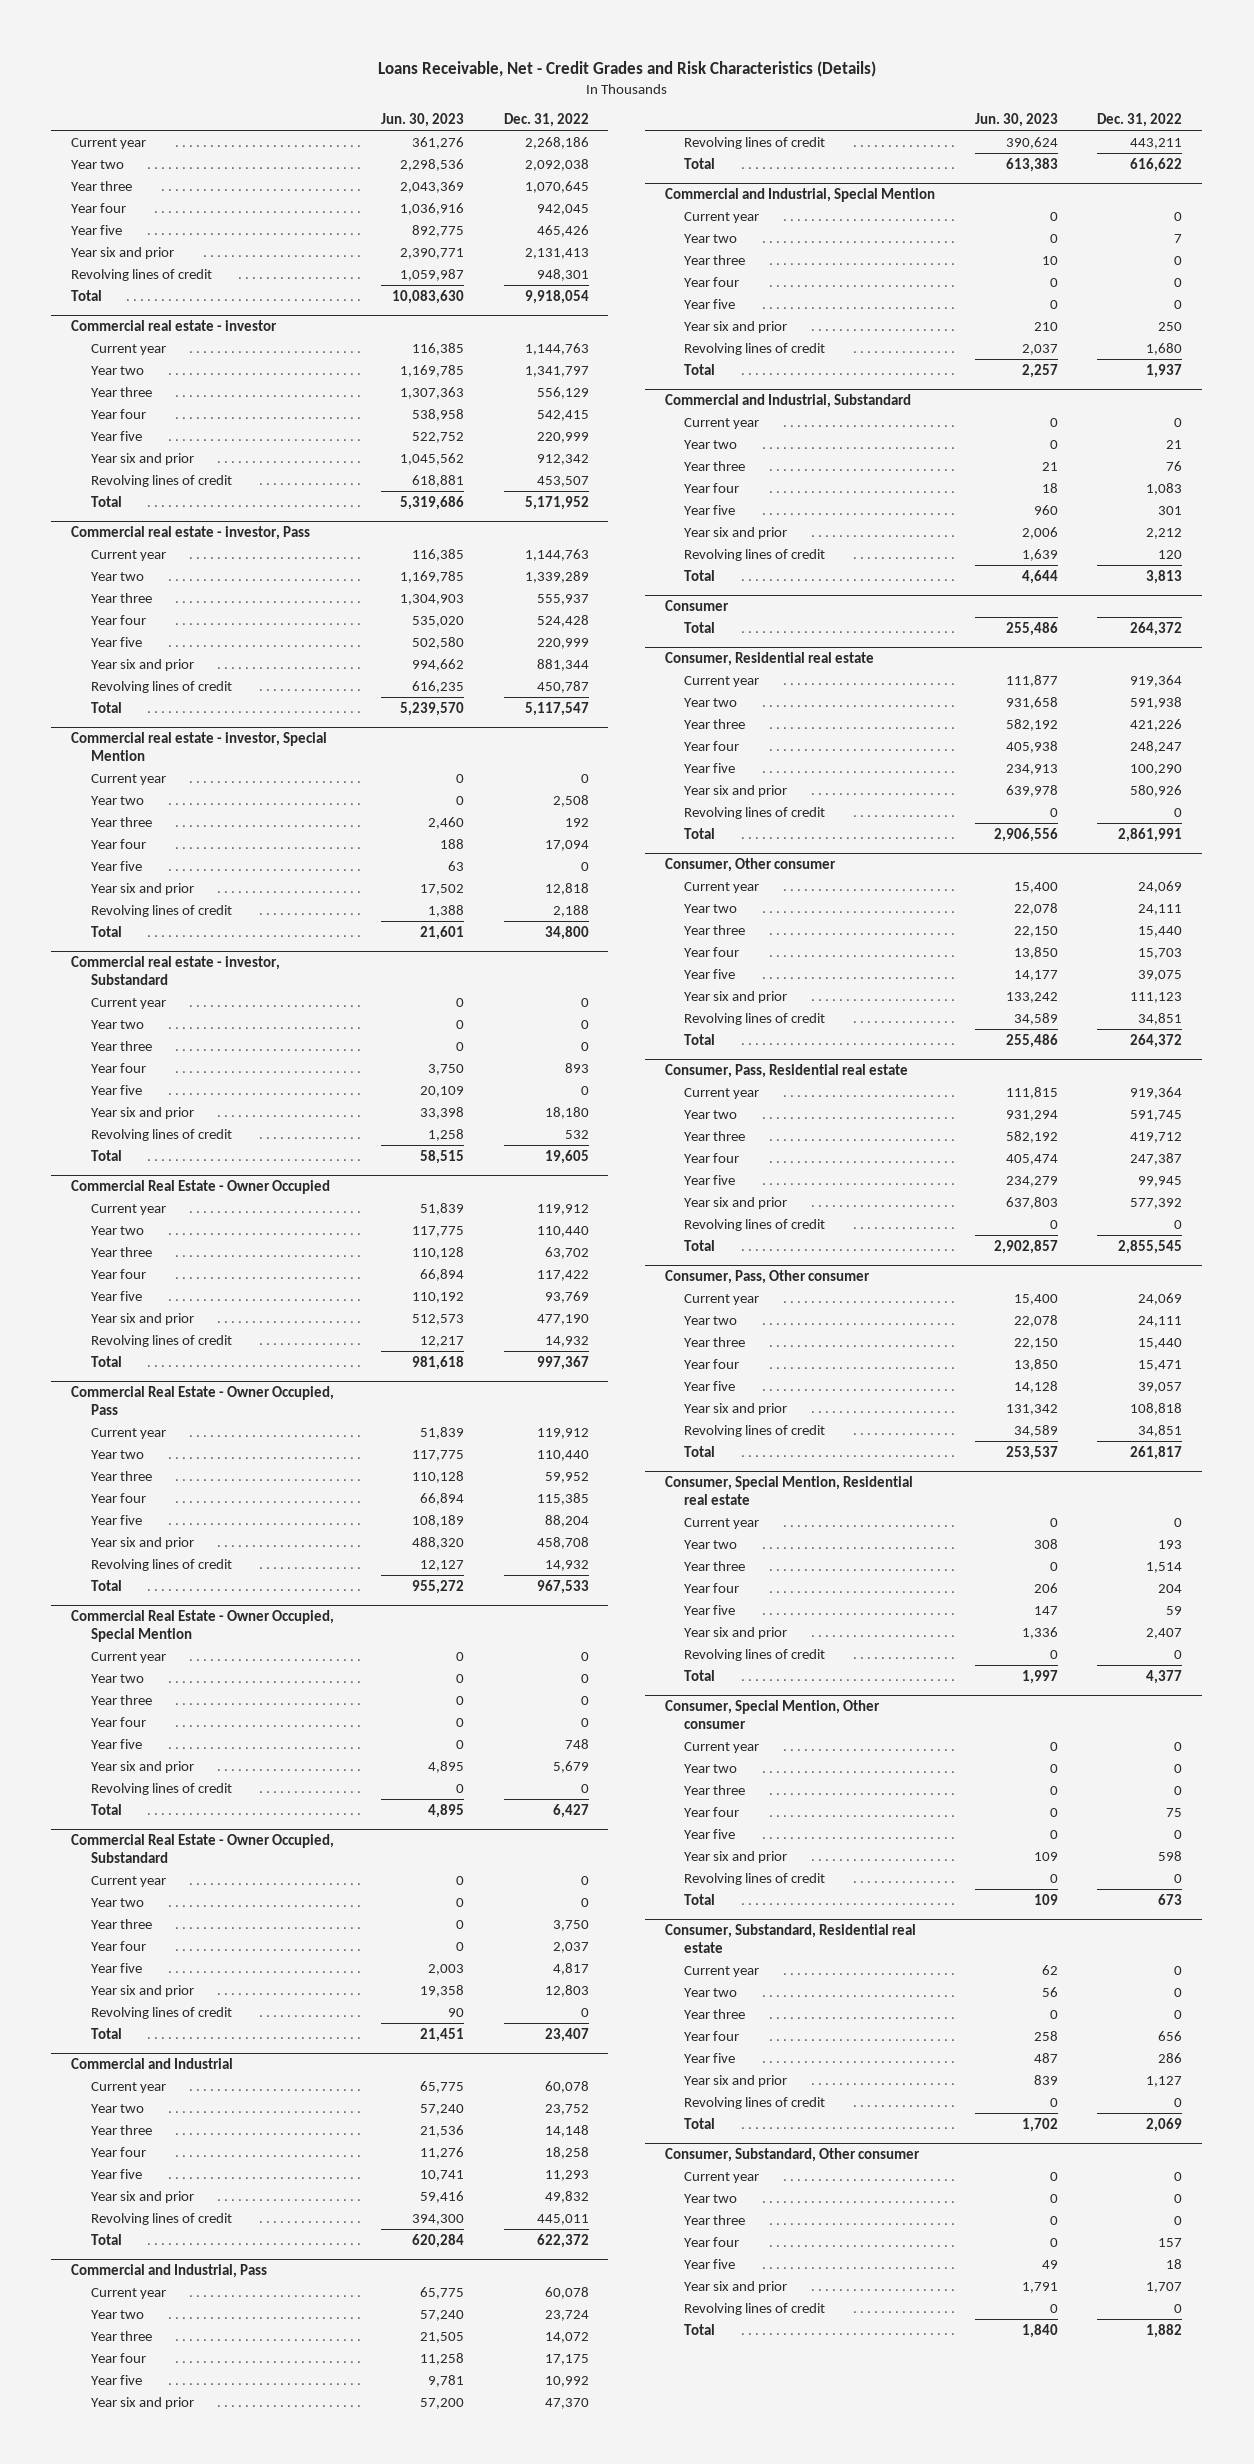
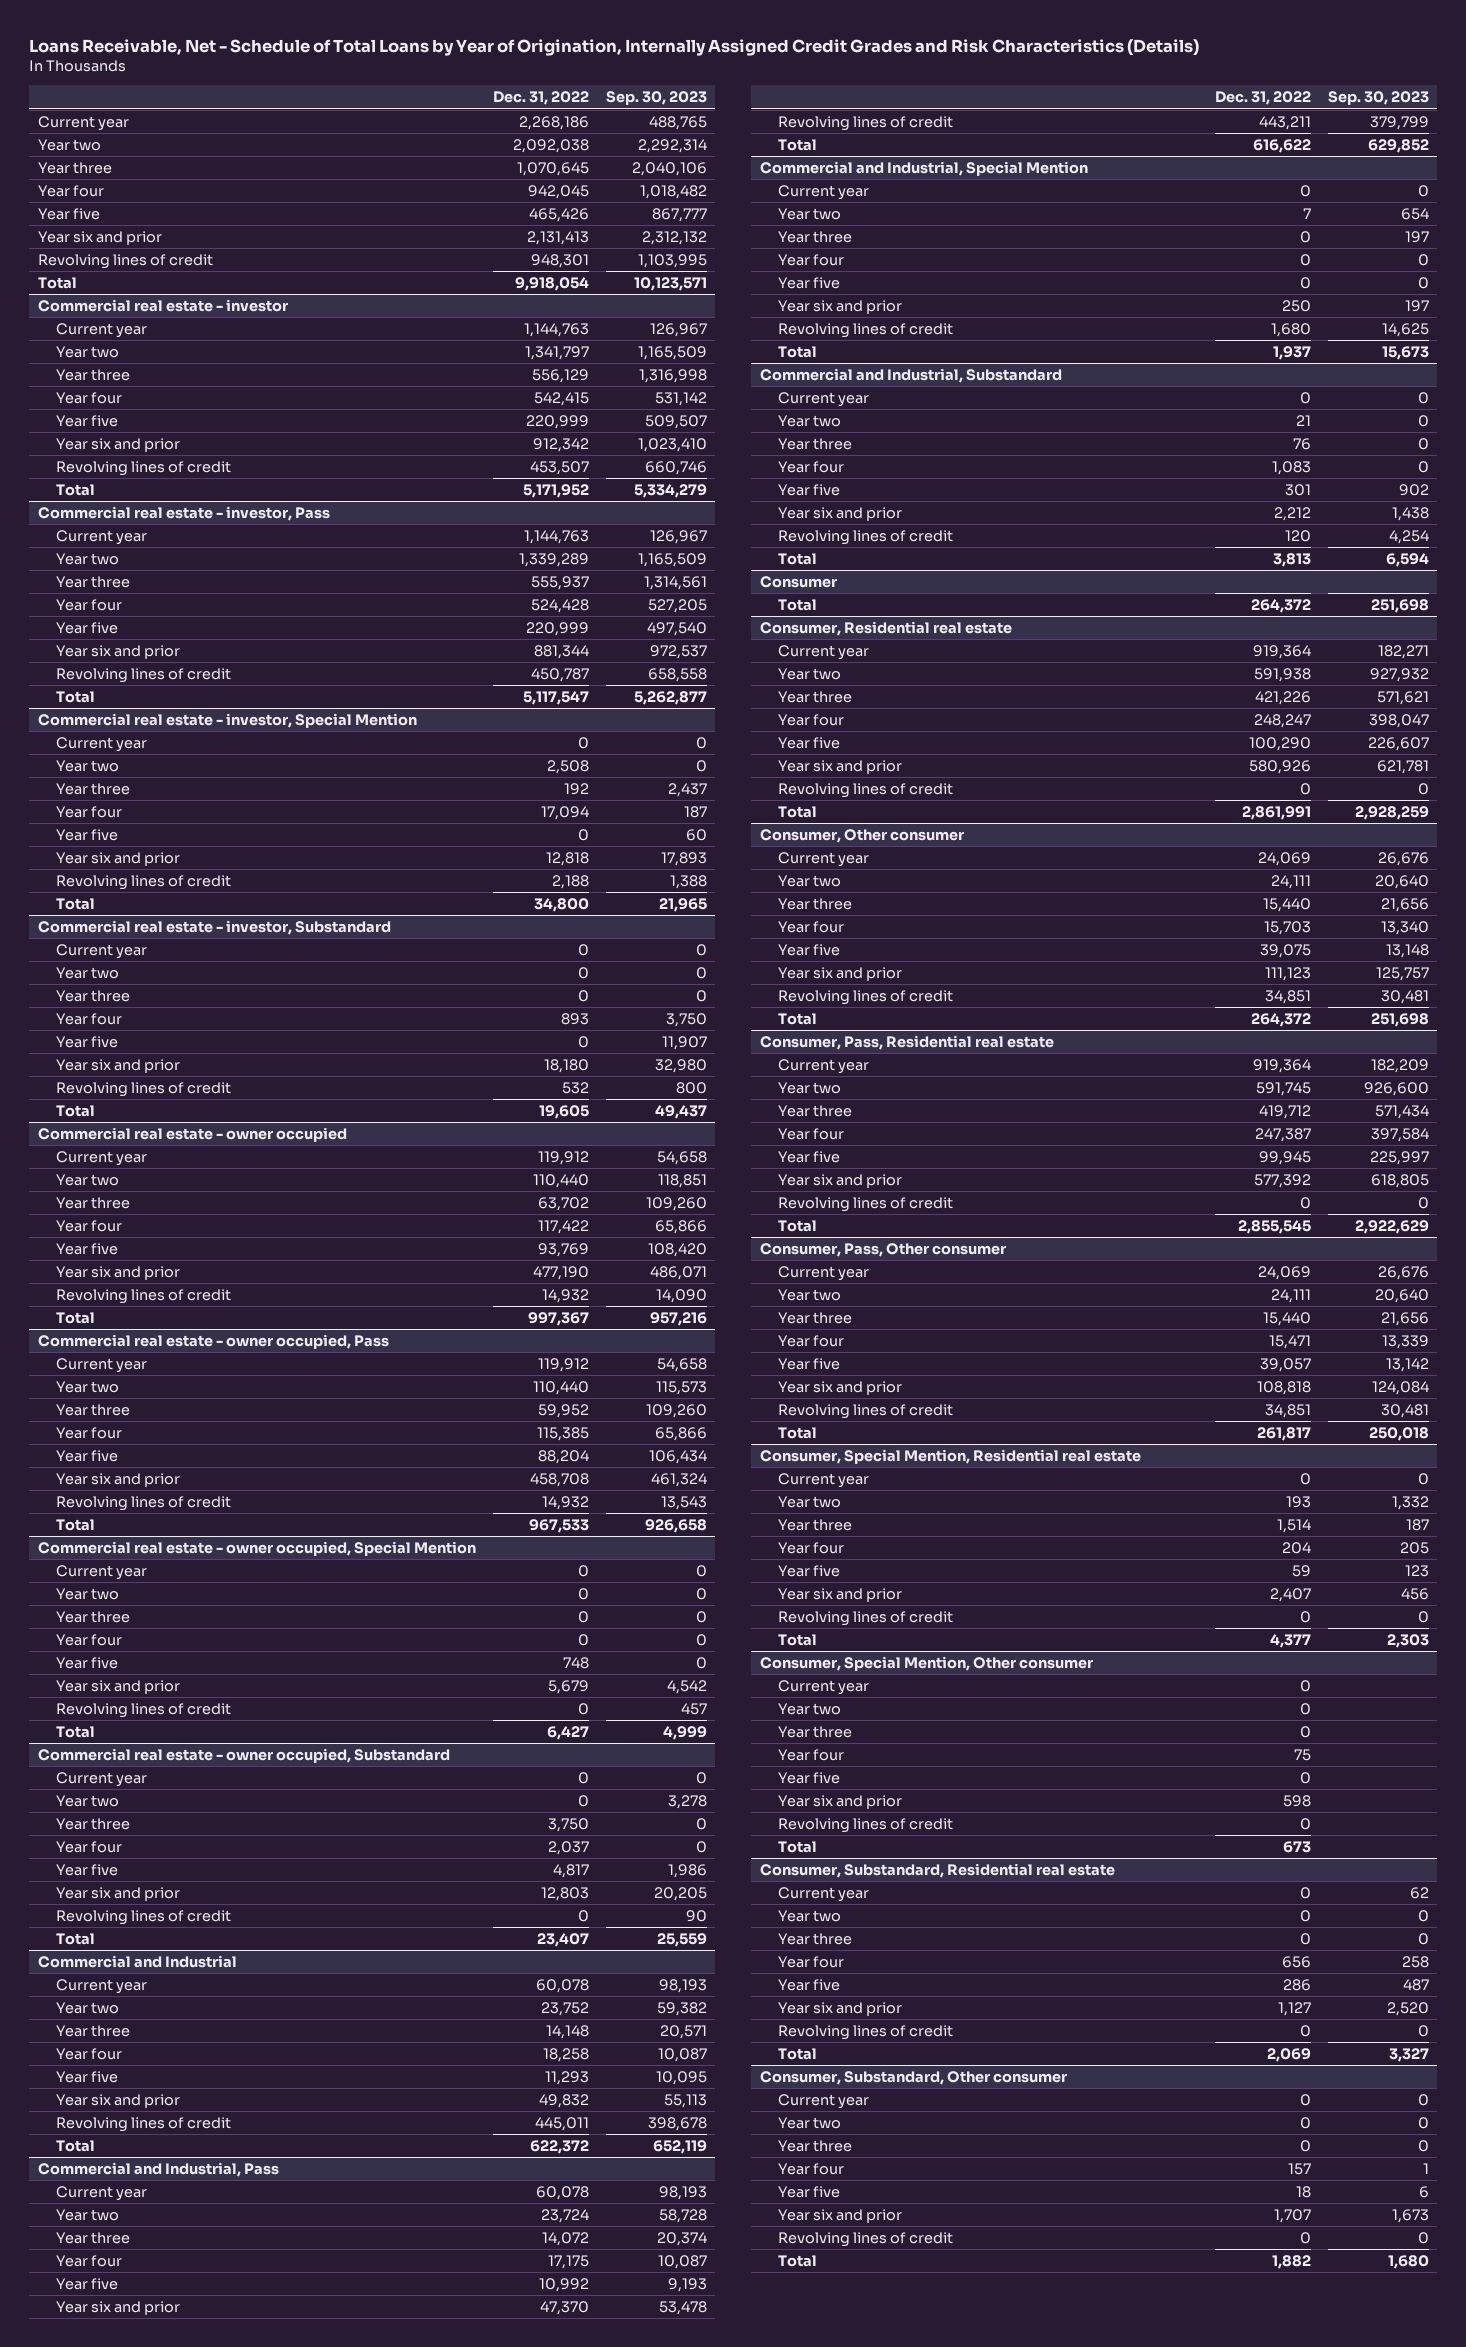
- Loans Receivable, Net - Credit Grades and Risk Characteristics (Details)
+ Loans Receivable, Net - Schedule of Total Loans by Year of Origination, Internally Assigned Credit Grades and Risk Characteristics (Details)
- | Jun. 30, 2023 | Dec. 31, 2022
+ | Dec. 31, 2022 | Sep. 30, 2023
- Commercial Real Estate - Owner Occupied
+ Commercial real estate - owner occupied
- Commercial Real Estate - Owner Occupied, Pass
+ Commercial real estate - owner occupied, Pass
- Commercial Real Estate - Owner Occupied, Special Mention
+ Commercial real estate - owner occupied, Special Mention
- Commercial Real Estate - Owner Occupied, Substandard
+ Commercial real estate - owner occupied, Substandard

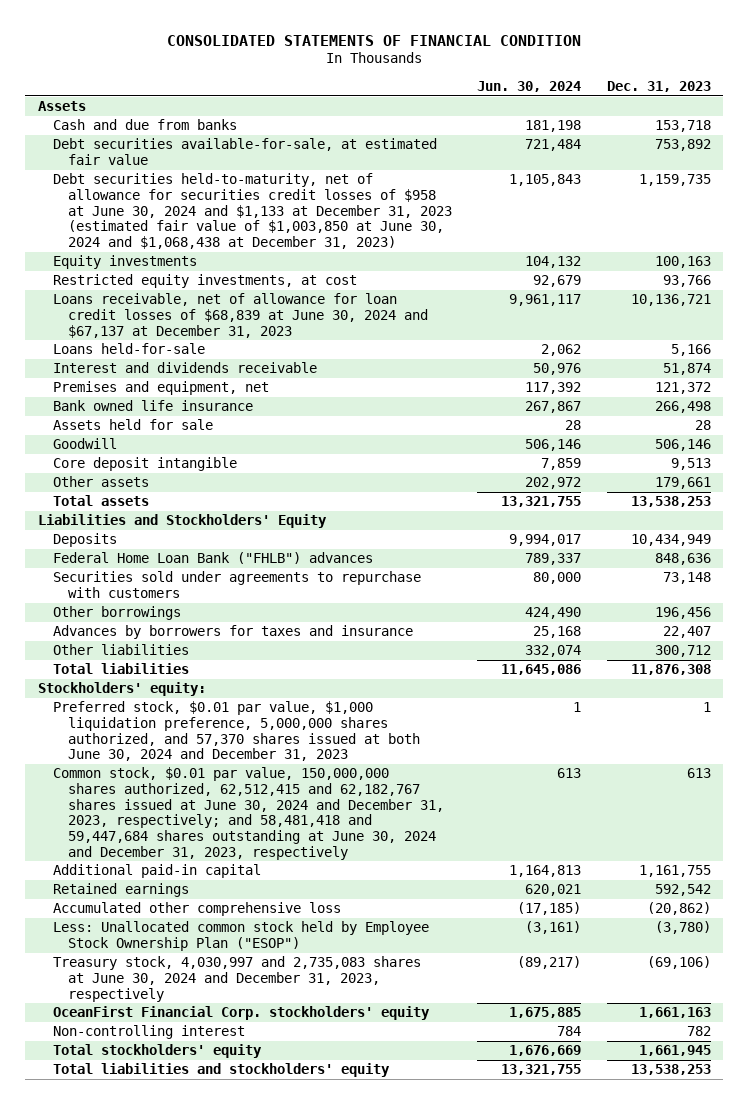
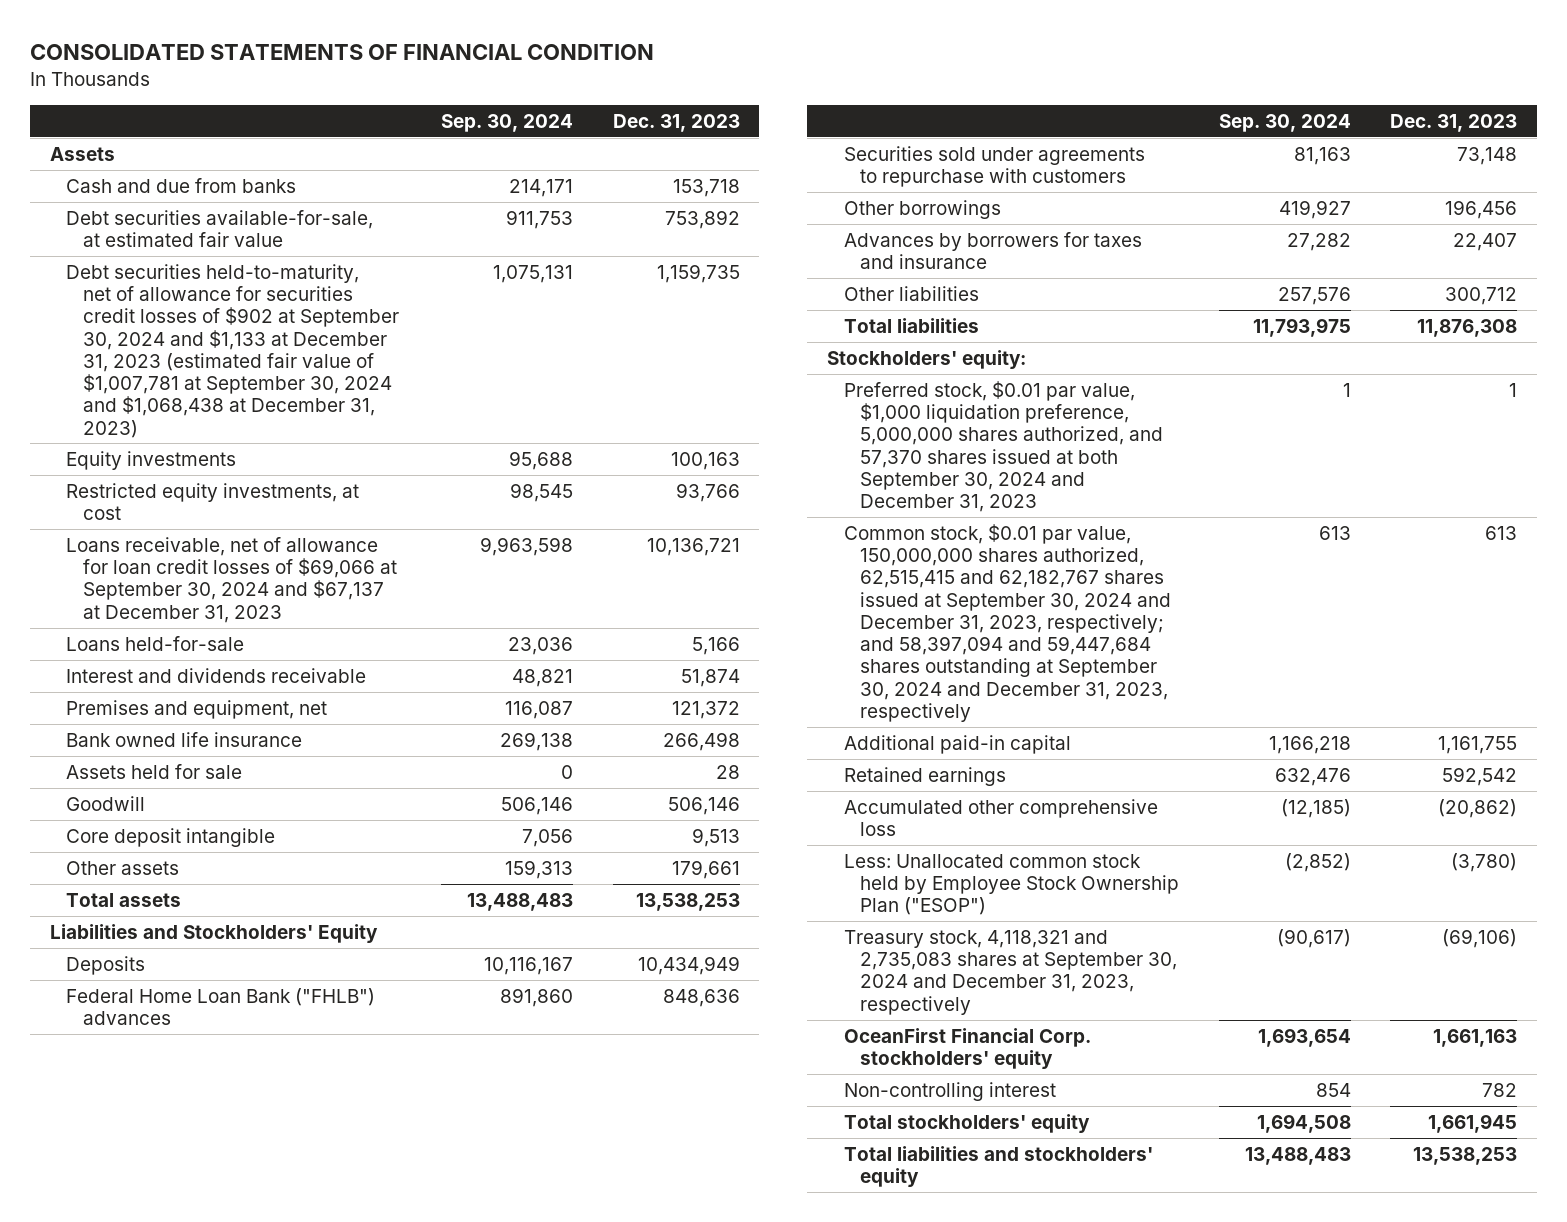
- | Jun. 30, 2024 | Dec. 31, 2023
+ | Sep. 30, 2024 | Dec. 31, 2023
- Debt securities held-to-maturity, net of allowance for securities credit losses of $958 at June 30, 2024 and $1,133 at December 31, 2023 (estimated fair value of $1,003,850 at June 30, 2024 and $1,068,438 at December 31, 2023) | 1,105,843 | 1,159,735
+ Debt securities held-to-maturity, net of allowance for securities credit losses of $902 at September 30, 2024 and $1,133 at December 31, 2023 (estimated fair value of $1,007,781 at September 30, 2024 and $1,068,438 at December 31, 2023) | 1,075,131 | 1,159,735
- Loans receivable, net of allowance for loan credit losses of $68,839 at June 30, 2024 and $67,137 at December 31, 2023 | 9,961,117 | 10,136,721
+ Loans receivable, net of allowance for loan credit losses of $69,066 at September 30, 2024 and $67,137 at December 31, 2023 | 9,963,598 | 10,136,721
- Preferred stock, $0.01 par value, $1,000 liquidation preference, 5,000,000 shares authorized, and 57,370 shares issued at both June 30, 2024 and December 31, 2023 | 1 | 1
- Common stock, $0.01 par value, 150,000,000 shares authorized, 62,512,415 and 62,182,767 shares issued at June 30, 2024 and December 31, 2023, respectively; and 58,481,418 and 59,447,684 shares outstanding at June 30, 2024 and December 31, 2023, respectively | 613 | 613
+ Preferred stock, $0.01 par value, $1,000 liquidation preference, 5,000,000 shares authorized, and 57,370 shares issued at both September 30, 2024 and December 31, 2023 | 1 | 1
+ Common stock, $0.01 par value, 150,000,000 shares authorized, 62,515,415 and 62,182,767 shares issued at September 30, 2024 and December 31, 2023, respectively; and 58,397,094 and 59,447,684 shares outstanding at September 30, 2024 and December 31, 2023, respectively | 613 | 613
- Treasury stock, 4,030,997 and 2,735,083 shares at June 30, 2024 and December 31, 2023, respectively | (89,217) | (69,106)
+ Treasury stock, 4,118,321 and 2,735,083 shares at September 30, 2024 and December 31, 2023, respectively | (90,617) | (69,106)

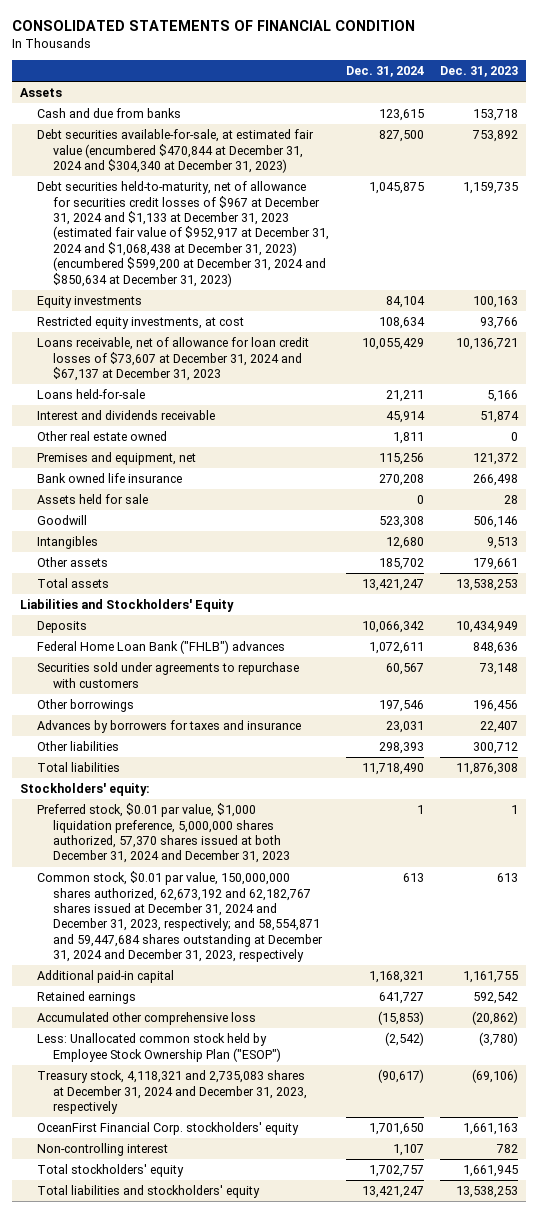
- | Sep. 30, 2024 | Dec. 31, 2023
+ | Dec. 31, 2024 | Dec. 31, 2023
- Debt securities available-for-sale, at estimated fair value | 911,753 | 753,892
- Debt securities held-to-maturity, net of allowance for securities credit losses of $902 at September 30, 2024 and $1,133 at December 31, 2023 (estimated fair value of $1,007,781 at September 30, 2024 and $1,068,438 at December 31, 2023) | 1,075,131 | 1,159,735
+ Debt securities available-for-sale, at estimated fair value (encumbered $470,844 at December 31, 2024 and $304,340 at December 31, 2023) | 827,500 | 753,892
+ Debt securities held-to-maturity, net of allowance for securities credit losses of $967 at December 31, 2024 and $1,133 at December 31, 2023 (estimated fair value of $952,917 at December 31, 2024 and $1,068,438 at December 31, 2023) (encumbered $599,200 at December 31, 2024 and $850,634 at December 31, 2023) | 1,045,875 | 1,159,735
- Loans receivable, net of allowance for loan credit losses of $69,066 at September 30, 2024 and $67,137 at December 31, 2023 | 9,963,598 | 10,136,721
+ Loans receivable, net of allowance for loan credit losses of $73,607 at December 31, 2024 and $67,137 at December 31, 2023 | 10,055,429 | 10,136,721
+ Other real estate owned | 1,811 | 0
- Core deposit intangible | 7,056 | 9,513
+ Intangibles | 12,680 | 9,513
- Preferred stock, $0.01 par value, $1,000 liquidation preference, 5,000,000 shares authorized, and 57,370 shares issued at both September 30, 2024 and December 31, 2023 | 1 | 1
- Common stock, $0.01 par value, 150,000,000 shares authorized, 62,515,415 and 62,182,767 shares issued at September 30, 2024 and December 31, 2023, respectively; and 58,397,094 and 59,447,684 shares outstanding at September 30, 2024 and December 31, 2023, respectively | 613 | 613
+ Preferred stock, $0.01 par value, $1,000 liquidation preference, 5,000,000 shares authorized, 57,370 shares issued at both December 31, 2024 and December 31, 2023 | 1 | 1
+ Common stock, $0.01 par value, 150,000,000 shares authorized, 62,673,192 and 62,182,767 shares issued at December 31, 2024 and December 31, 2023, respectively; and 58,554,871 and 59,447,684 shares outstanding at December 31, 2024 and December 31, 2023, respectively | 613 | 613
- Treasury stock, 4,118,321 and 2,735,083 shares at September 30, 2024 and December 31, 2023, respectively | (90,617) | (69,106)
+ Treasury stock, 4,118,321 and 2,735,083 shares at December 31, 2024 and December 31, 2023, respectively | (90,617) | (69,106)

